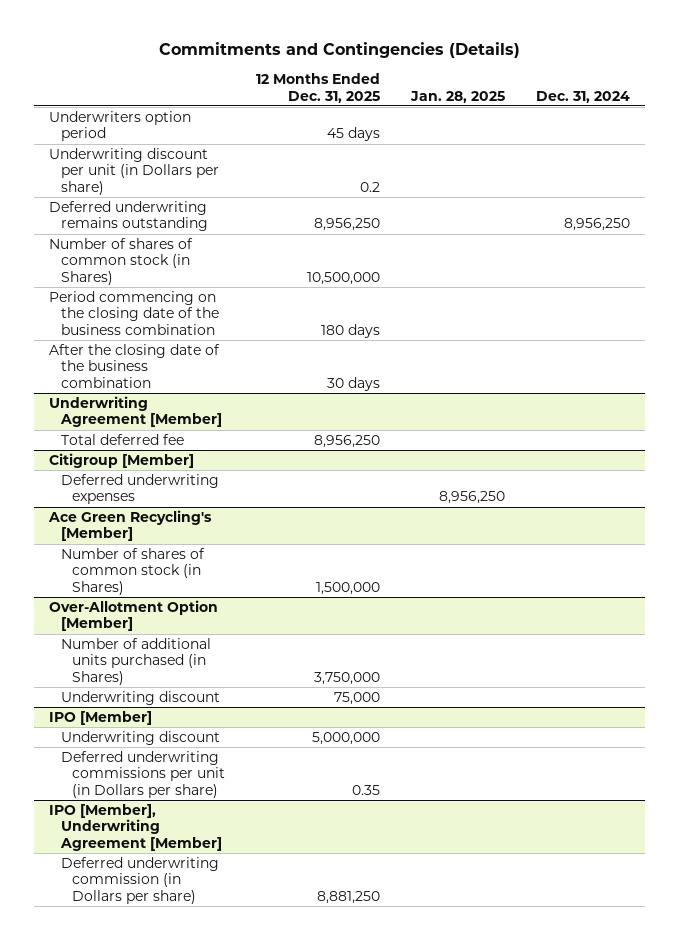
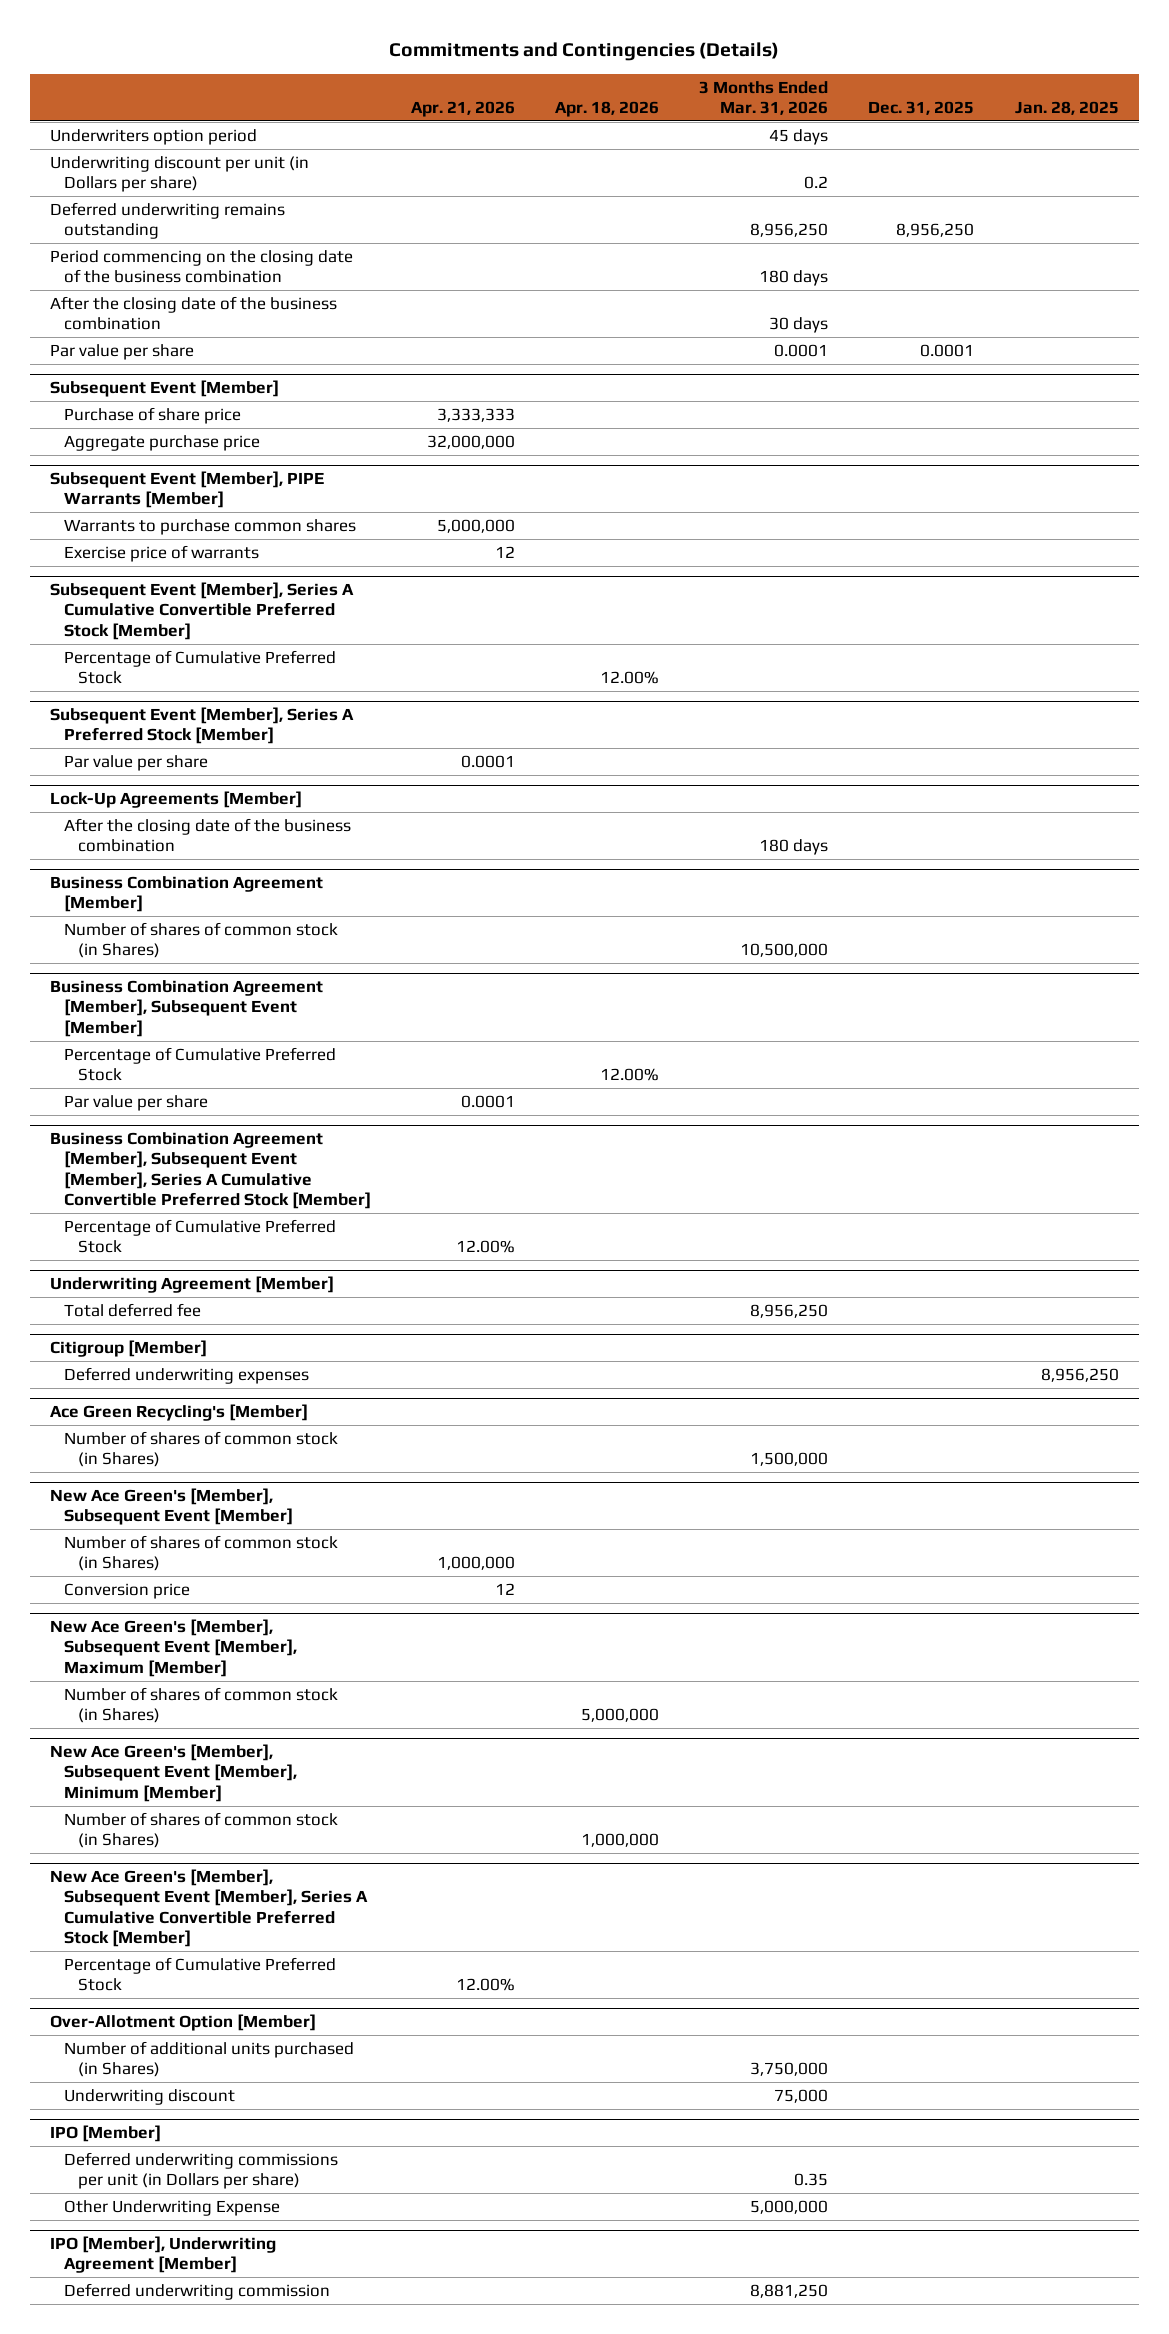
- | 12 Months Ended Dec. 31, 2025 | Jan. 28, 2025 | Dec. 31, 2024
+ | Apr. 21, 2026 | Apr. 18, 2026 | 3 Months Ended Mar. 31, 2026 | Dec. 31, 2025 | Jan. 28, 2025
- Number of shares of common stock (in Shares) | 10,500,000 | |
+ Par value per share | | | 0.0001 | 0.0001 |
+ Subsequent Event [Member]
+ Purchase of share price | 3,333,333 | | | |
+ Aggregate purchase price | 32,000,000 | | | |
+ Subsequent Event [Member], PIPE Warrants [Member]
+ Warrants to purchase common shares | 5,000,000 | | | |
+ Exercise price of warrants | 12 | | | |
+ Subsequent Event [Member], Series A Cumulative Convertible Preferred Stock [Member]
+ Percentage of Cumulative Preferred Stock | | 12.00% | | |
+ Subsequent Event [Member], Series A Preferred Stock [Member]
+ Par value per share | 0.0001 | | | |
+ Lock-Up Agreements [Member]
+ After the closing date of the business combination | | | 180 days | |
+ Business Combination Agreement [Member]
+ Number of shares of common stock (in Shares) | | | 10,500,000 | |
+ Business Combination Agreement [Member], Subsequent Event [Member]
+ Percentage of Cumulative Preferred Stock | | 12.00% | | |
+ Par value per share | 0.0001 | | | |
+ Business Combination Agreement [Member], Subsequent Event [Member], Series A Cumulative Convertible Preferred Stock [Member]
+ Percentage of Cumulative Preferred Stock | 12.00% | | | |
+ New Ace Green's [Member], Subsequent Event [Member]
+ Number of shares of common stock (in Shares) | 1,000,000 | | | |
+ Conversion price | 12 | | | |
+ New Ace Green's [Member], Subsequent Event [Member], Maximum [Member]
+ Number of shares of common stock (in Shares) | | 5,000,000 | | |
+ New Ace Green's [Member], Subsequent Event [Member], Minimum [Member]
+ Number of shares of common stock (in Shares) | | 1,000,000 | | |
+ New Ace Green's [Member], Subsequent Event [Member], Series A Cumulative Convertible Preferred Stock [Member]
+ Percentage of Cumulative Preferred Stock | 12.00% | | | |
@ IPO [Member]
- Underwriting discount | 5,000,000 | |
+ Other Underwriting Expense | | | 5,000,000 | |
@ IPO [Member], Underwriting Agreement [Member]
- Deferred underwriting commission (in Dollars per share) | 8,881,250 | |
+ Deferred underwriting commission | | | 8,881,250 | |

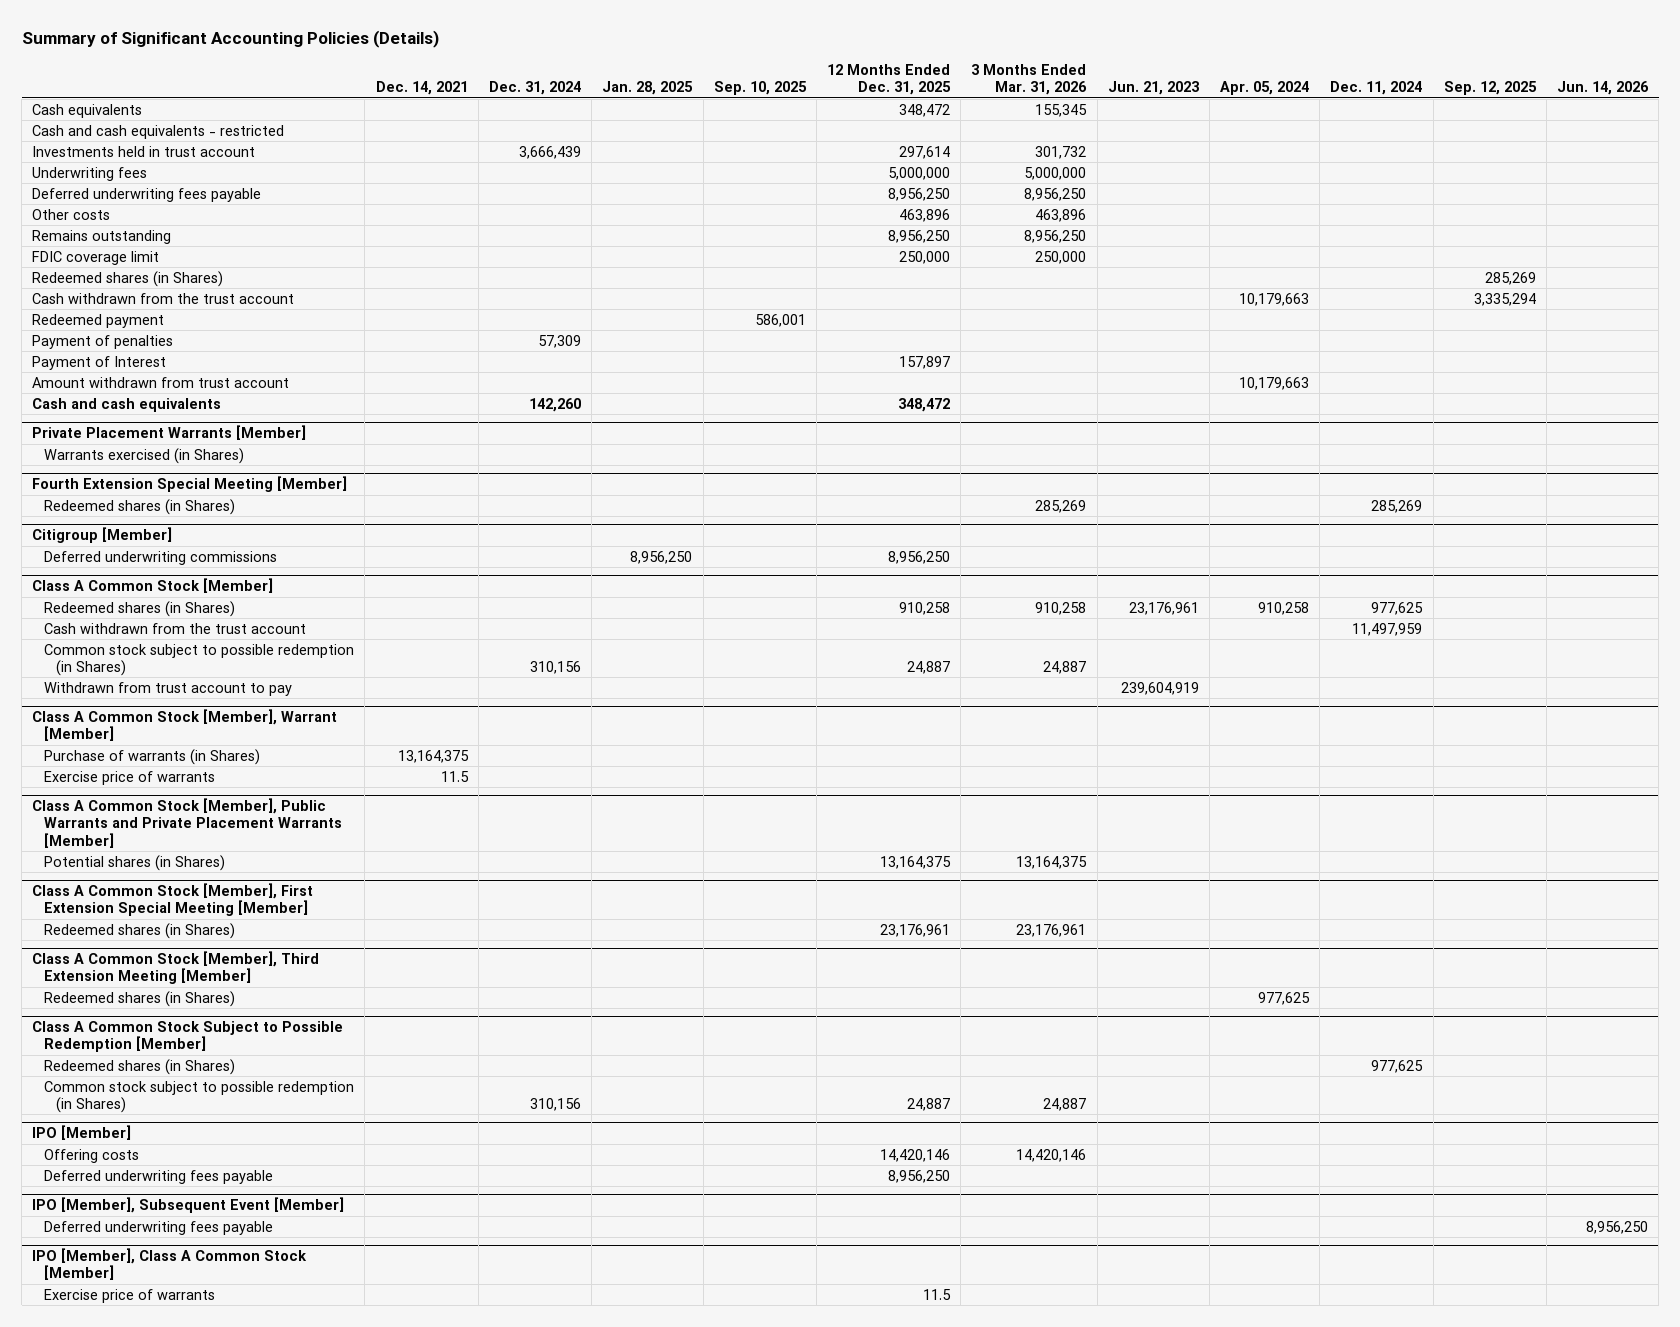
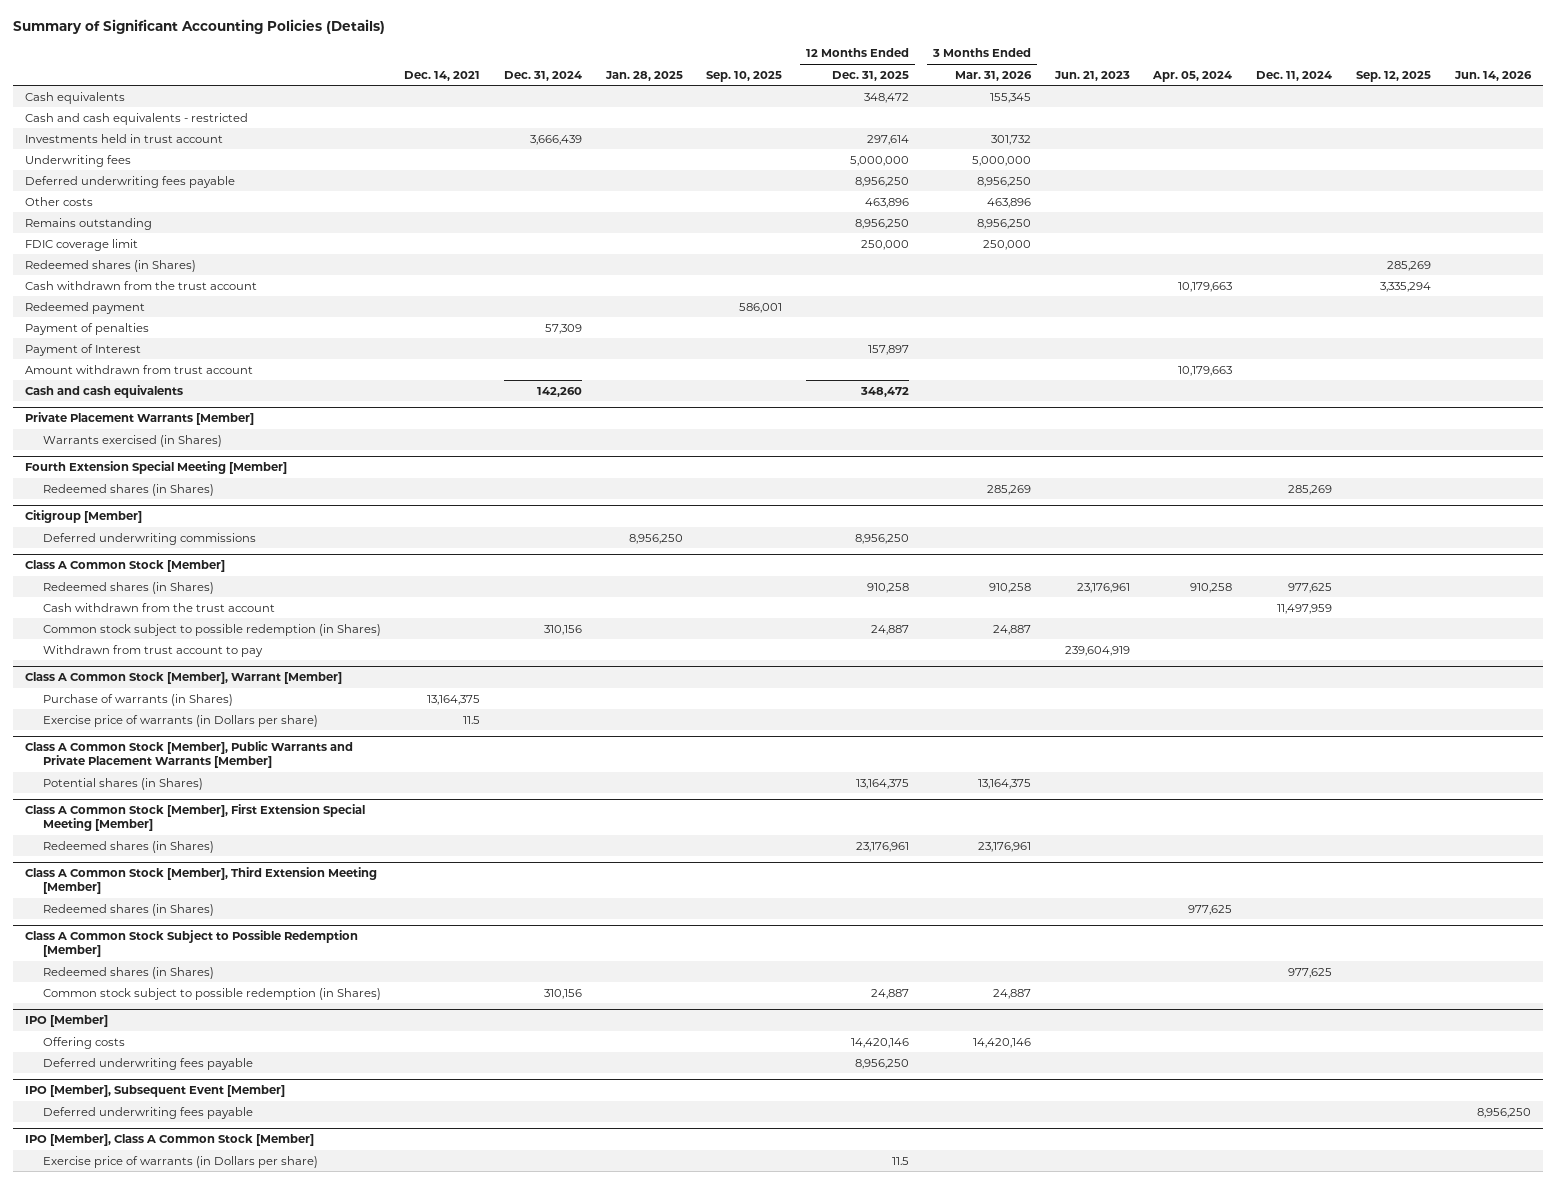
@ Class A Common Stock [Member], Warrant [Member]
- Exercise price of warrants | 11.5 | | | | | | | | | |
+ Exercise price of warrants (in Dollars per share) | 11.5 | | | | | | | | | |
@ IPO [Member], Class A Common Stock [Member]
- Exercise price of warrants | | | | | 11.5 | | | | | |
+ Exercise price of warrants (in Dollars per share) | | | | | 11.5 | | | | | |

